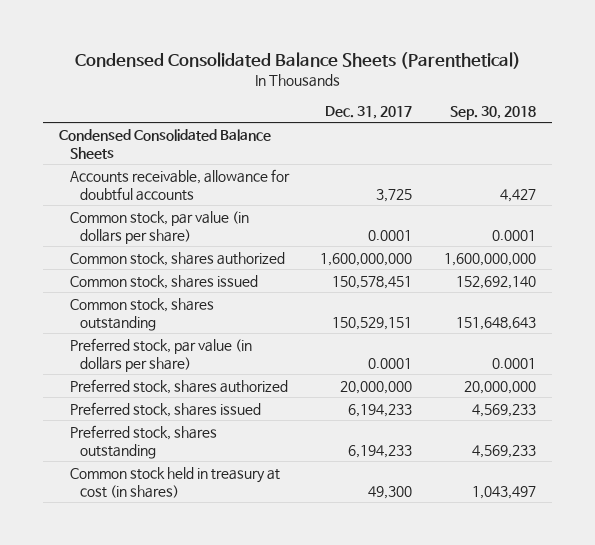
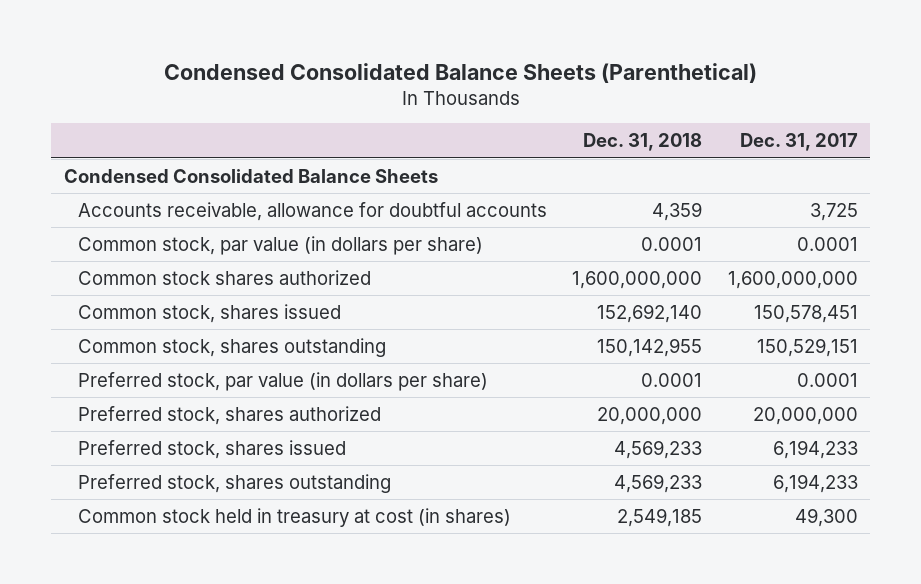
- | Dec. 31, 2017 | Sep. 30, 2018
+ | Dec. 31, 2018 | Dec. 31, 2017
- Common stock, shares authorized | 1,600,000,000 | 1,600,000,000
+ Common stock shares authorized | 1,600,000,000 | 1,600,000,000

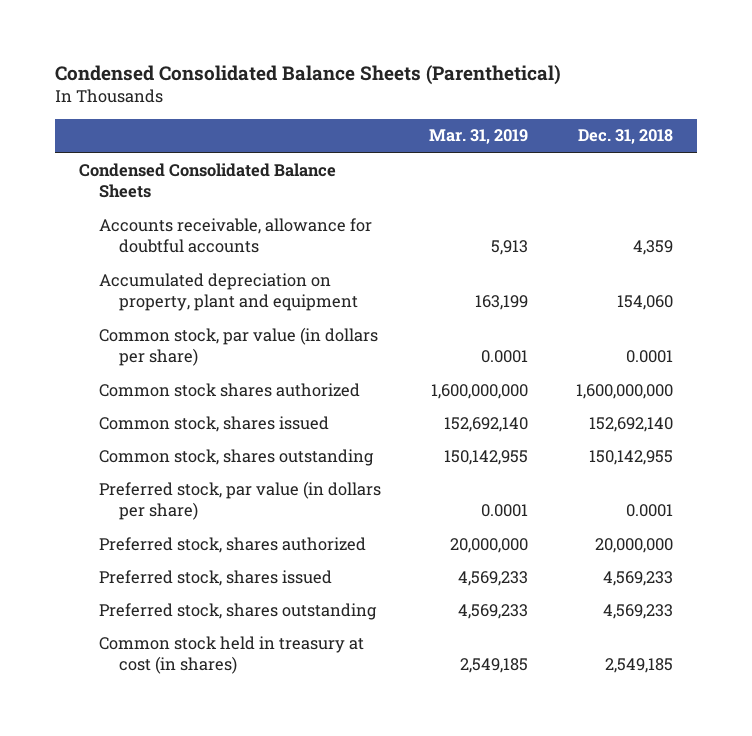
- | Dec. 31, 2018 | Dec. 31, 2017
+ | Mar. 31, 2019 | Dec. 31, 2018
+ Accumulated depreciation on property, plant and equipment | 163,199 | 154,060

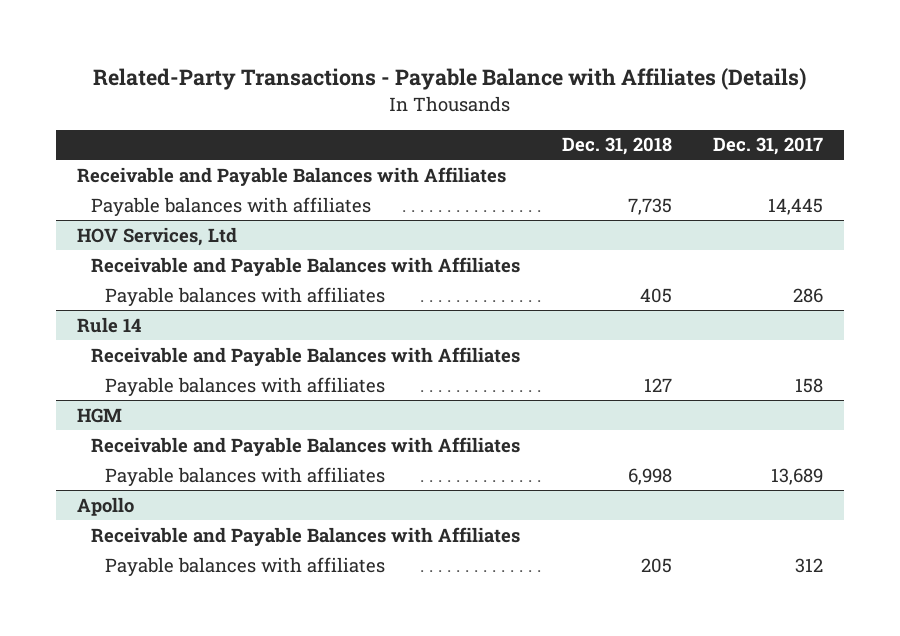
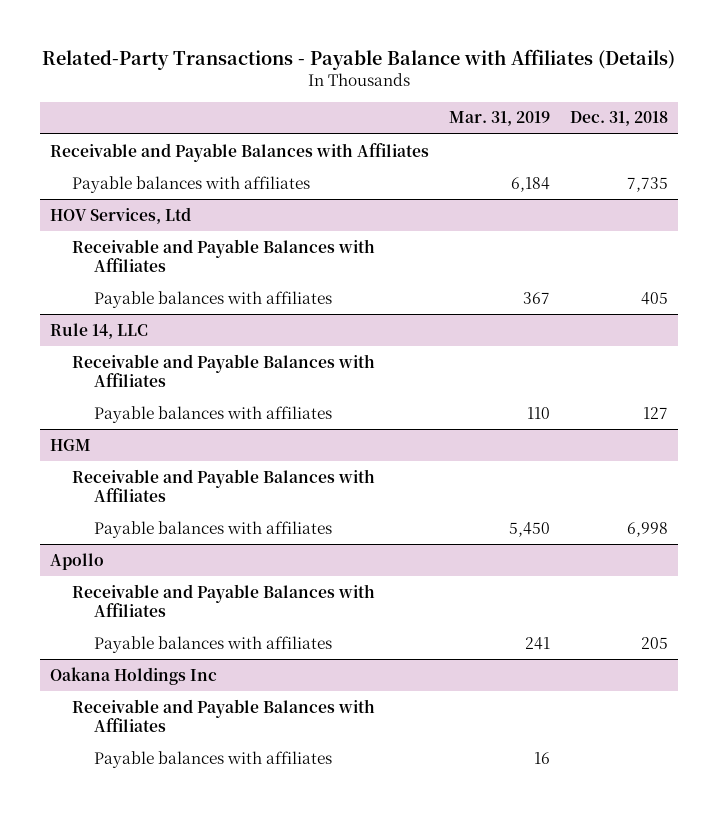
- | Dec. 31, 2018 | Dec. 31, 2017
+ | Mar. 31, 2019 | Dec. 31, 2018
- Rule 14
+ Rule 14, LLC
+ Oakana Holdings Inc
+ Receivable and Payable Balances with Affiliates
+ Payable balances with affiliates | 16 |

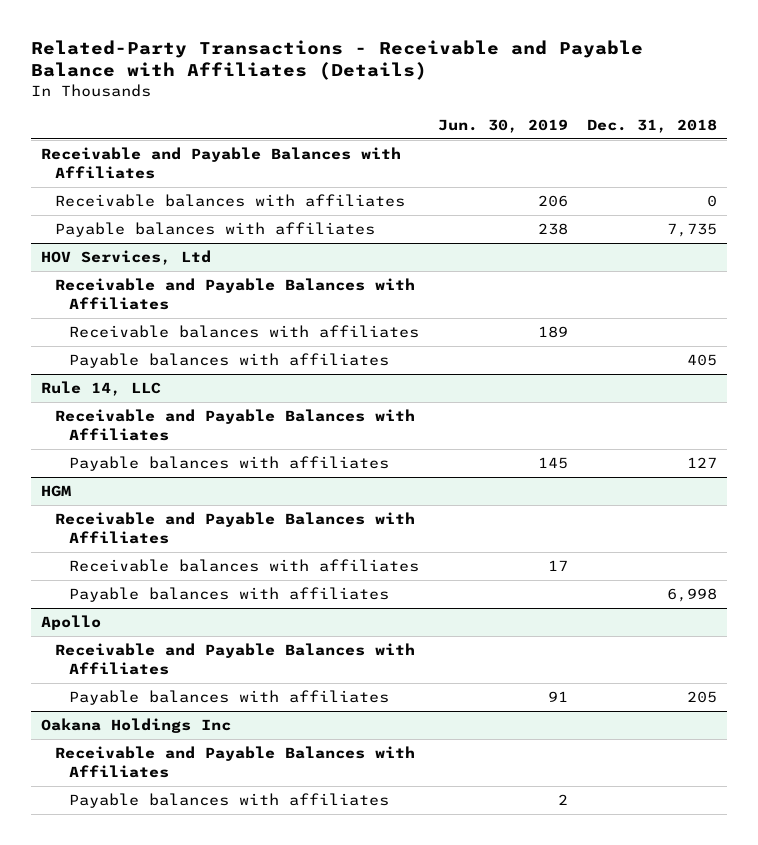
- Related-Party Transactions - Payable Balance with Affiliates (Details)
+ Related-Party Transactions - Receivable and Payable Balance with Affiliates (Details)
- | Mar. 31, 2019 | Dec. 31, 2018
+ | Jun. 30, 2019 | Dec. 31, 2018
+ Receivable balances with affiliates | 206 | 0
@ HOV Services, Ltd
+ Receivable balances with affiliates | 189 |
@ HGM
+ Receivable balances with affiliates | 17 |

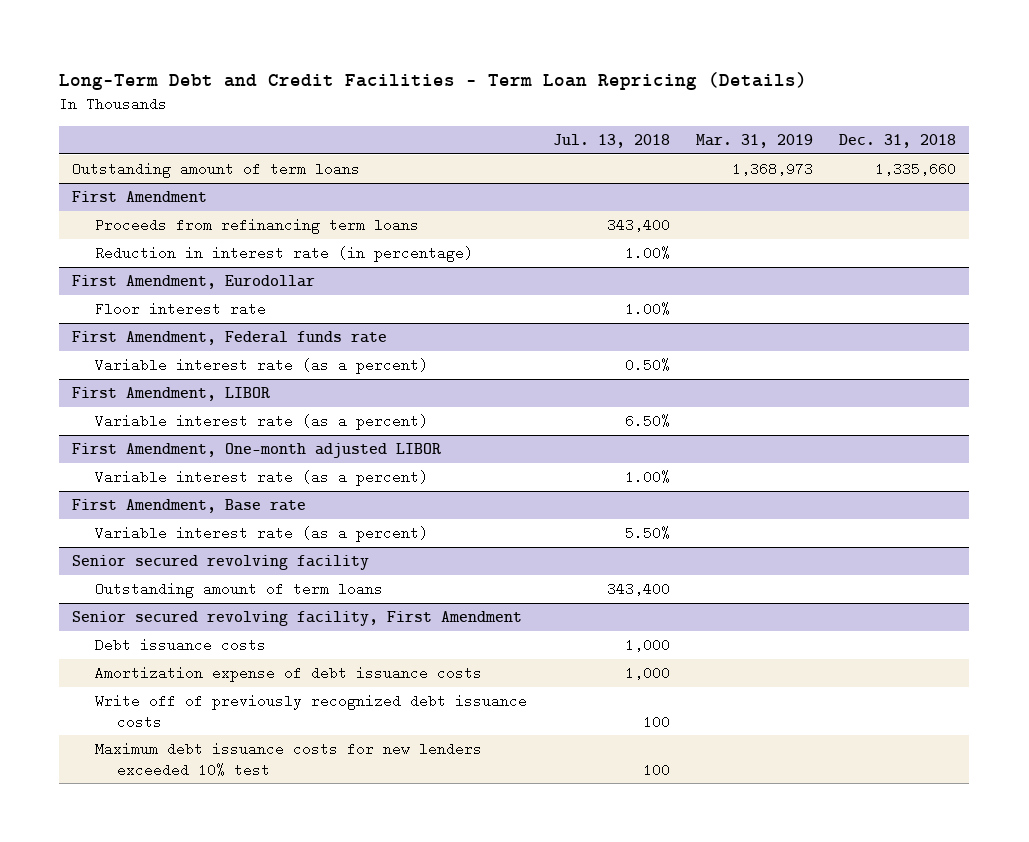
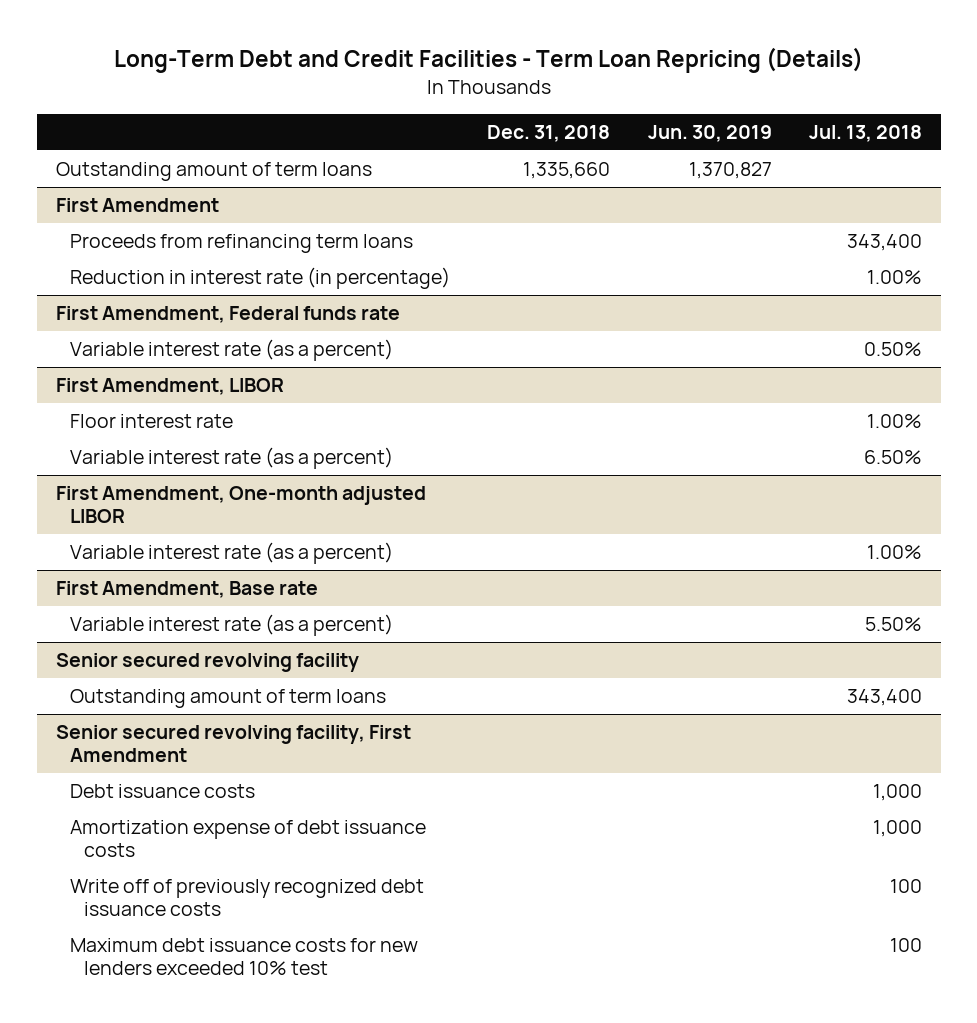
- | Jul. 13, 2018 | Mar. 31, 2019 | Dec. 31, 2018
+ | Dec. 31, 2018 | Jun. 30, 2019 | Jul. 13, 2018
- First Amendment, Eurodollar
- Floor interest rate | 1.00% | |
@ First Amendment, LIBOR
+ Floor interest rate | | | 1.00%

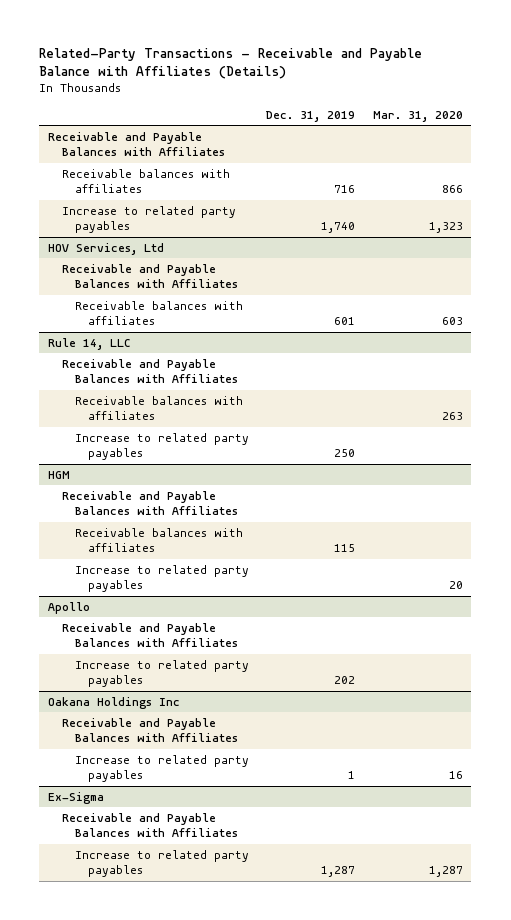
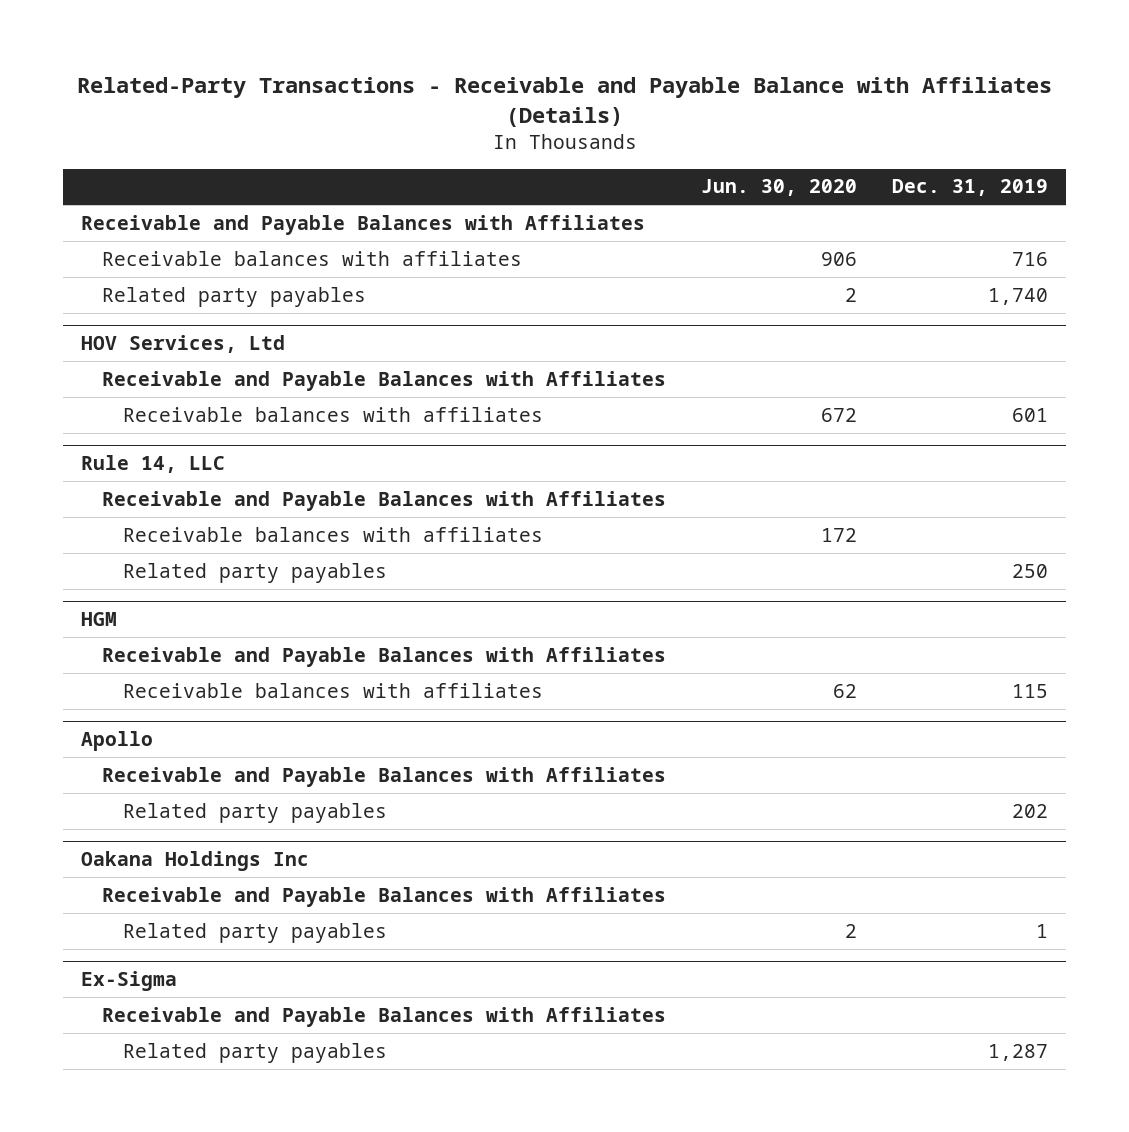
- | Dec. 31, 2019 | Mar. 31, 2020
+ | Jun. 30, 2020 | Dec. 31, 2019
- Increase to related party payables | 1,740 | 1,323
+ Related party payables | 2 | 1,740
@ Rule 14, LLC
- Increase to related party payables | 250 |
+ Related party payables | | 250
@ HGM
- Increase to related party payables | | 20
@ Apollo
- Increase to related party payables | 202 |
+ Related party payables | | 202
@ Oakana Holdings Inc
- Increase to related party payables | 1 | 16
+ Related party payables | 2 | 1
@ Ex-Sigma
- Increase to related party payables | 1,287 | 1,287
+ Related party payables | | 1,287

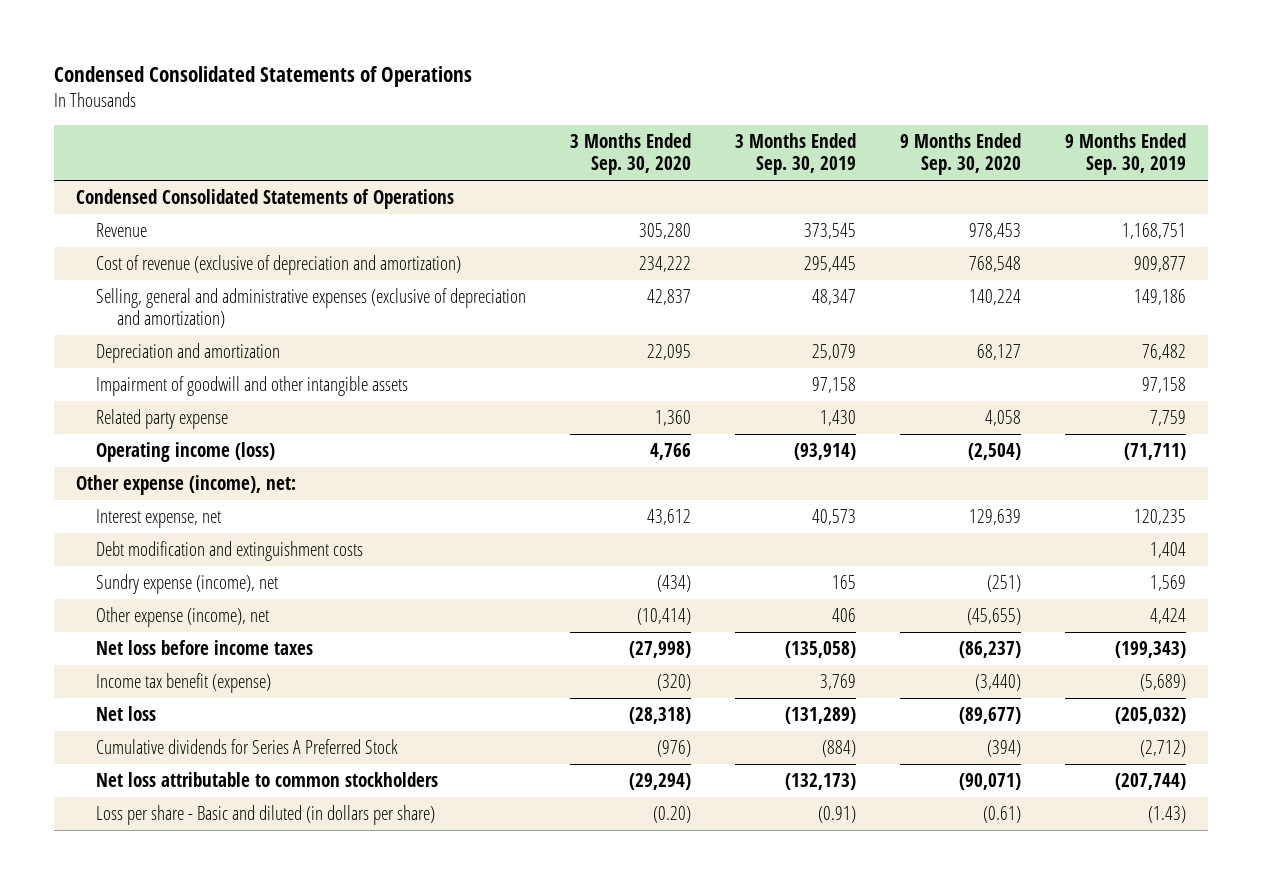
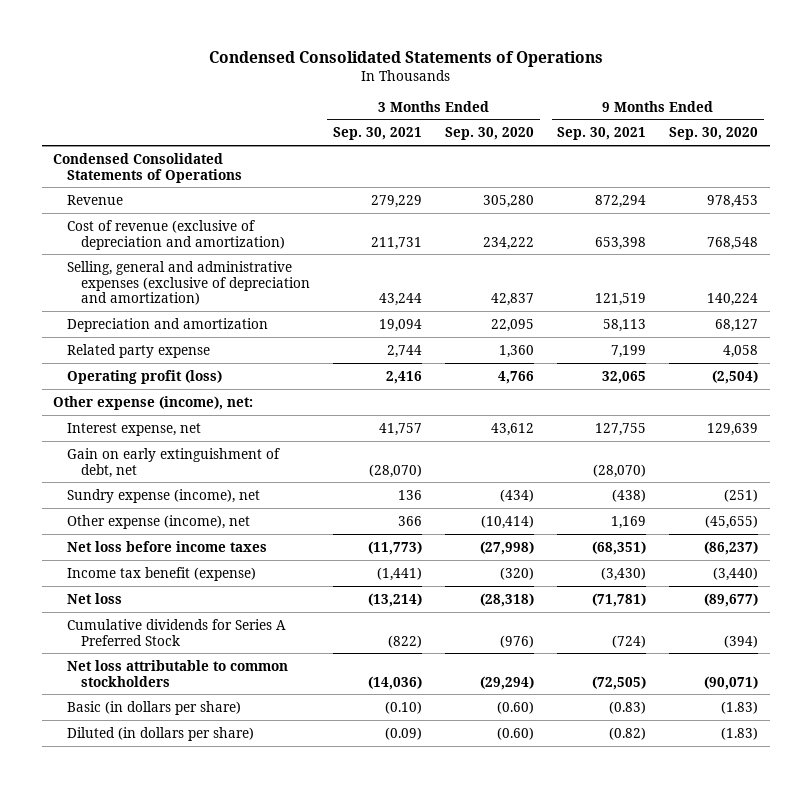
- | 3 Months Ended Sep. 30, 2020 | 3 Months Ended Sep. 30, 2019 | 9 Months Ended Sep. 30, 2020 | 9 Months Ended Sep. 30, 2019
+ | 3 Months Ended Sep. 30, 2021 | 3 Months Ended Sep. 30, 2020 | 9 Months Ended Sep. 30, 2021 | 9 Months Ended Sep. 30, 2020
- Impairment of goodwill and other intangible assets | | 97,158 | | 97,158
- Operating income (loss) | 4,766 | (93,914) | (2,504) | (71,711)
+ Operating profit (loss) | 2,416 | 4,766 | 32,065 | (2,504)
- Debt modification and extinguishment costs | | | | 1,404
+ Gain on early extinguishment of debt, net | (28,070) | | (28,070) |
- Loss per share - Basic and diluted (in dollars per share) | (0.20) | (0.91) | (0.61) | (1.43)
+ Basic (in dollars per share) | (0.10) | (0.60) | (0.83) | (1.83)
+ Diluted (in dollars per share) | (0.09) | (0.60) | (0.82) | (1.83)

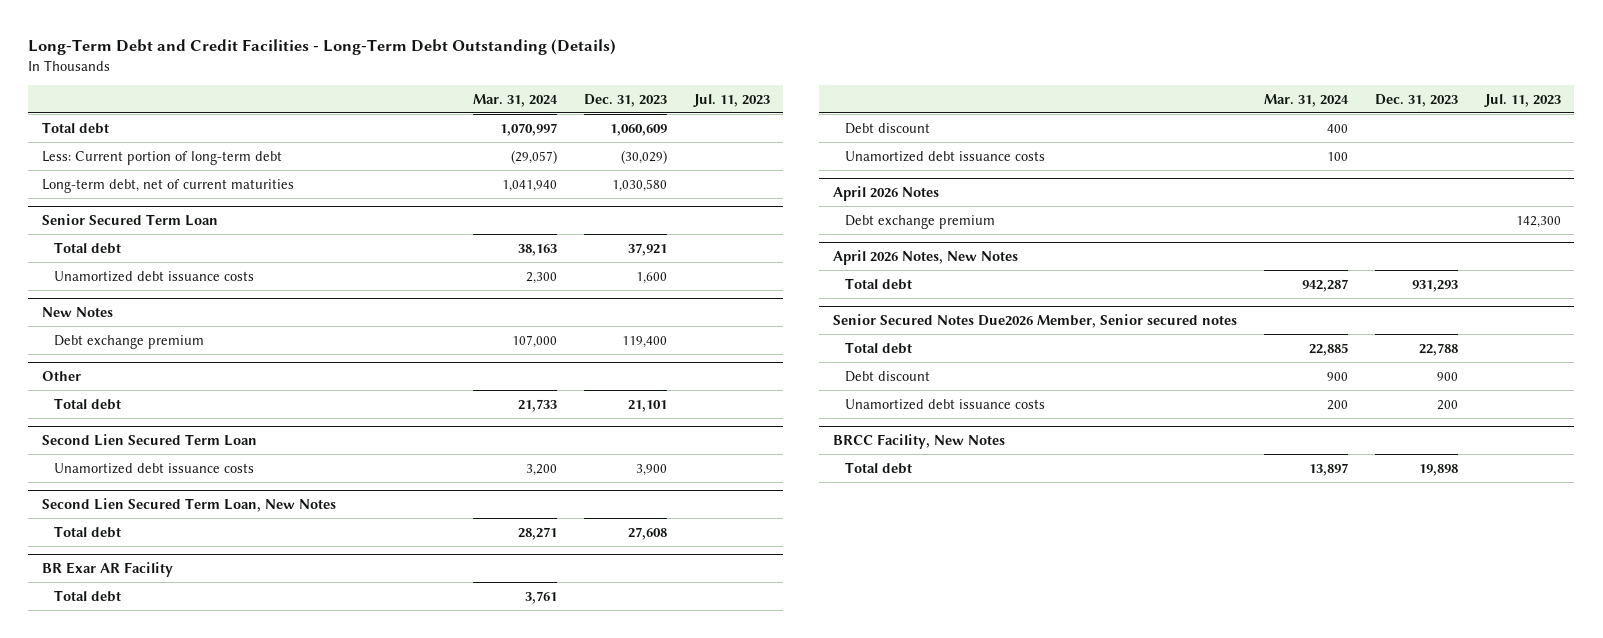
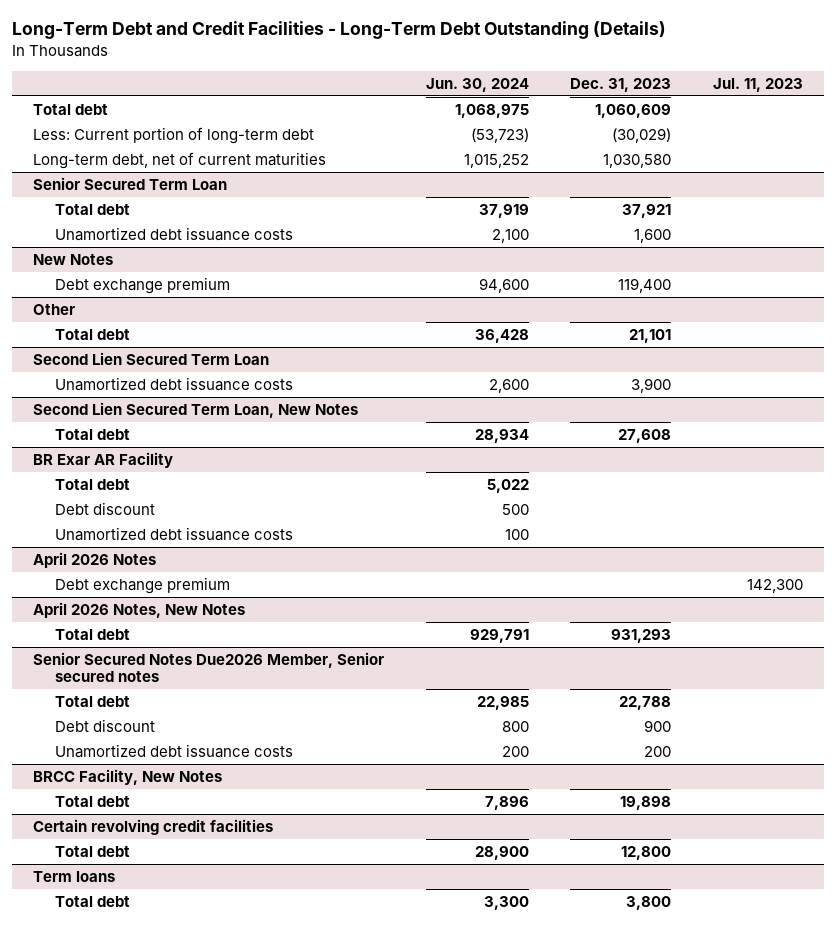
- | Mar. 31, 2024 | Dec. 31, 2023 | Jul. 11, 2023
+ | Jun. 30, 2024 | Dec. 31, 2023 | Jul. 11, 2023
+ Certain revolving credit facilities
+ Total debt | 28,900 | 12,800 |
+ Term loans
+ Total debt | 3,300 | 3,800 |

